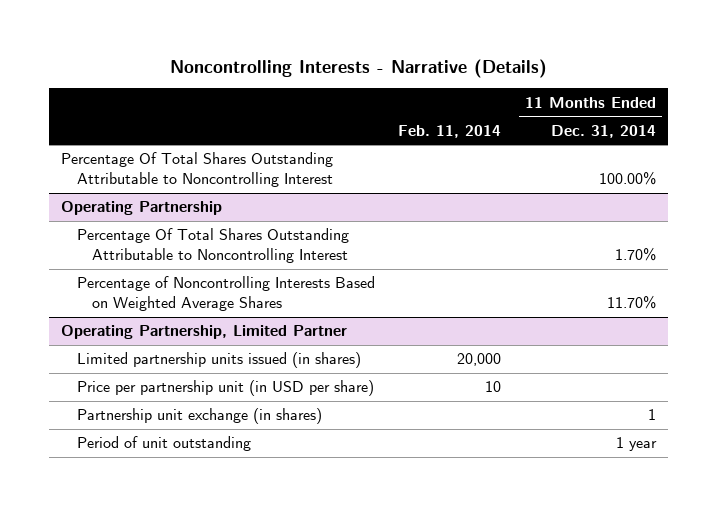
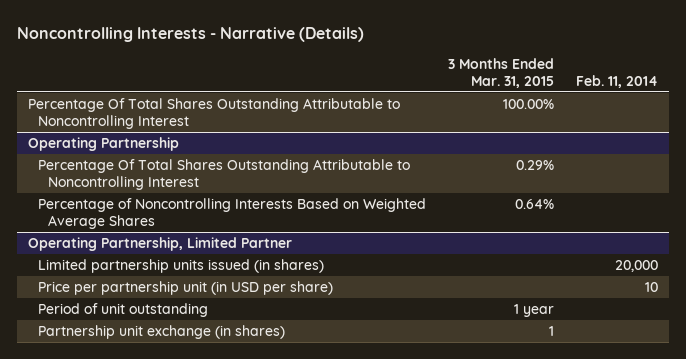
- | Feb. 11, 2014 | 11 Months Ended Dec. 31, 2014
+ | 3 Months Ended Mar. 31, 2015 | Feb. 11, 2014
@ Operating Partnership, Limited Partner
moved down: Partnership unit exchange (in shares) | 1 |

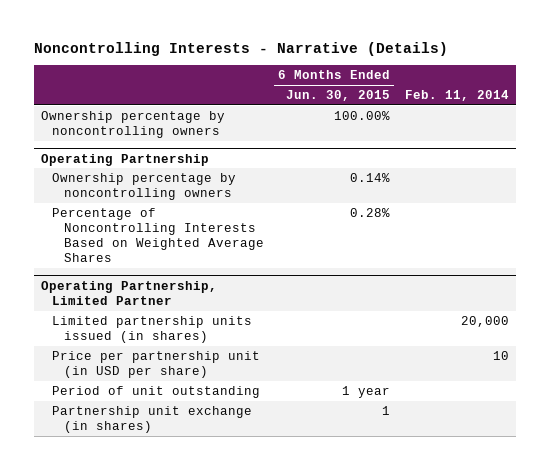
- | 3 Months Ended Mar. 31, 2015 | Feb. 11, 2014
+ | 6 Months Ended Jun. 30, 2015 | Feb. 11, 2014
- Percentage Of Total Shares Outstanding Attributable to Noncontrolling Interest | 100.00% |
+ Ownership percentage by noncontrolling owners | 100.00% |
@ Operating Partnership
- Percentage Of Total Shares Outstanding Attributable to Noncontrolling Interest | 0.29% |
+ Ownership percentage by noncontrolling owners | 0.14% |

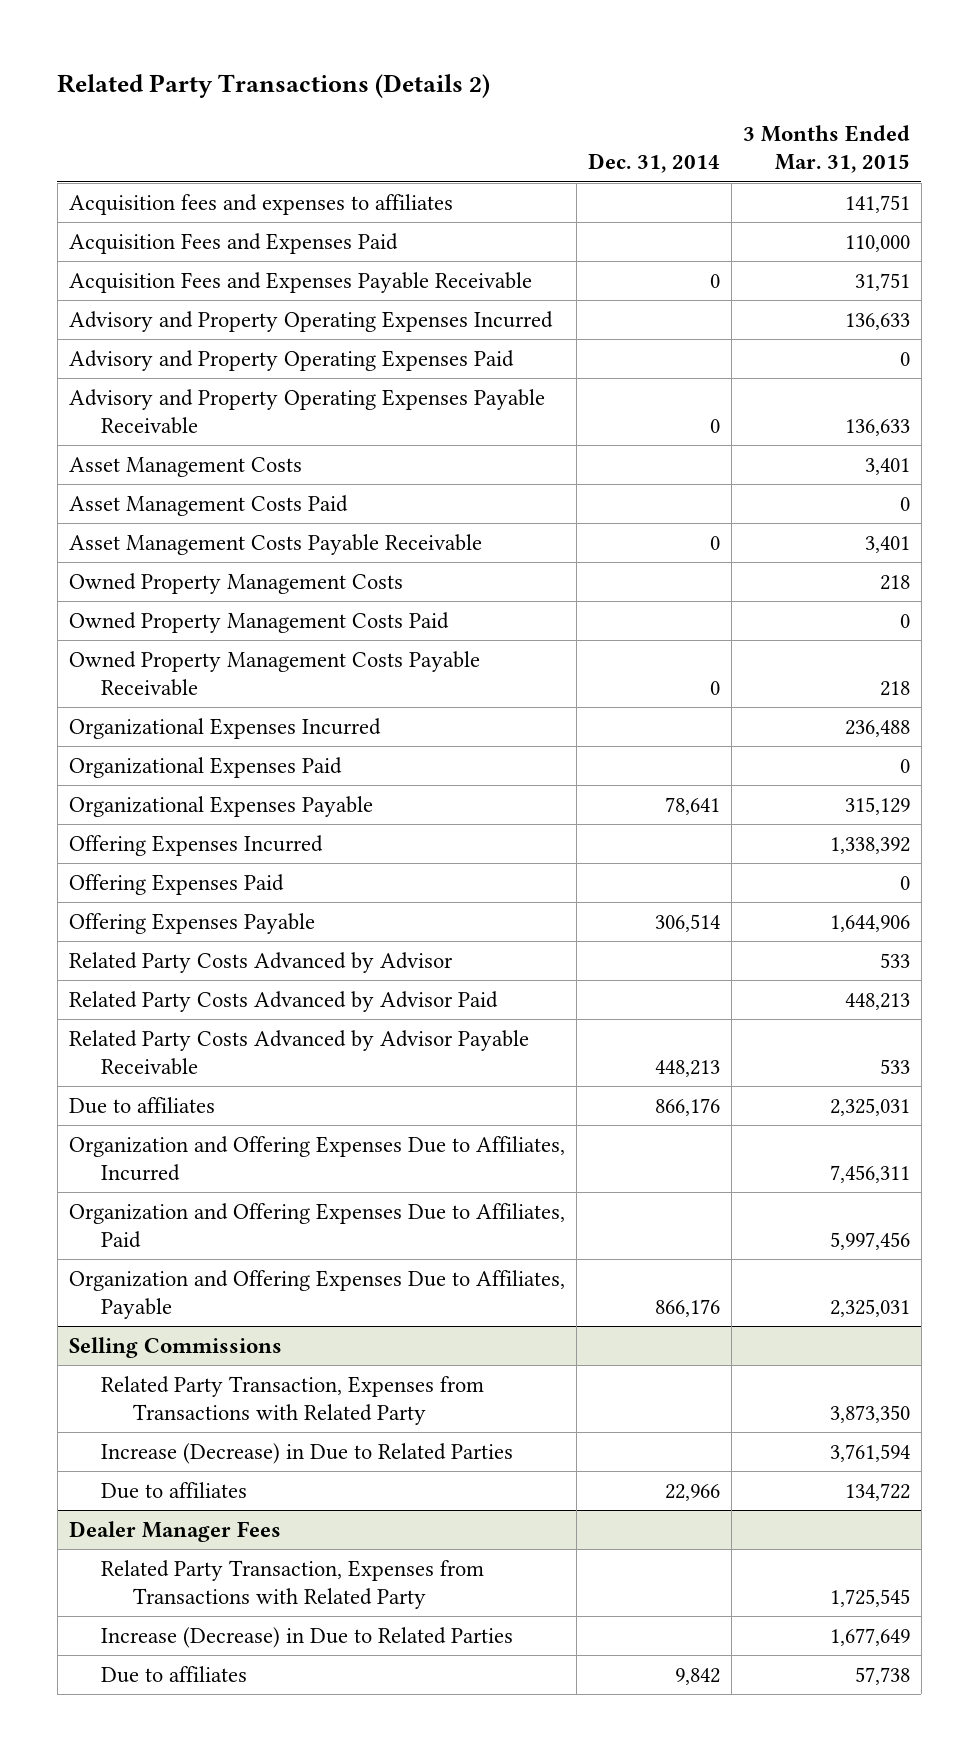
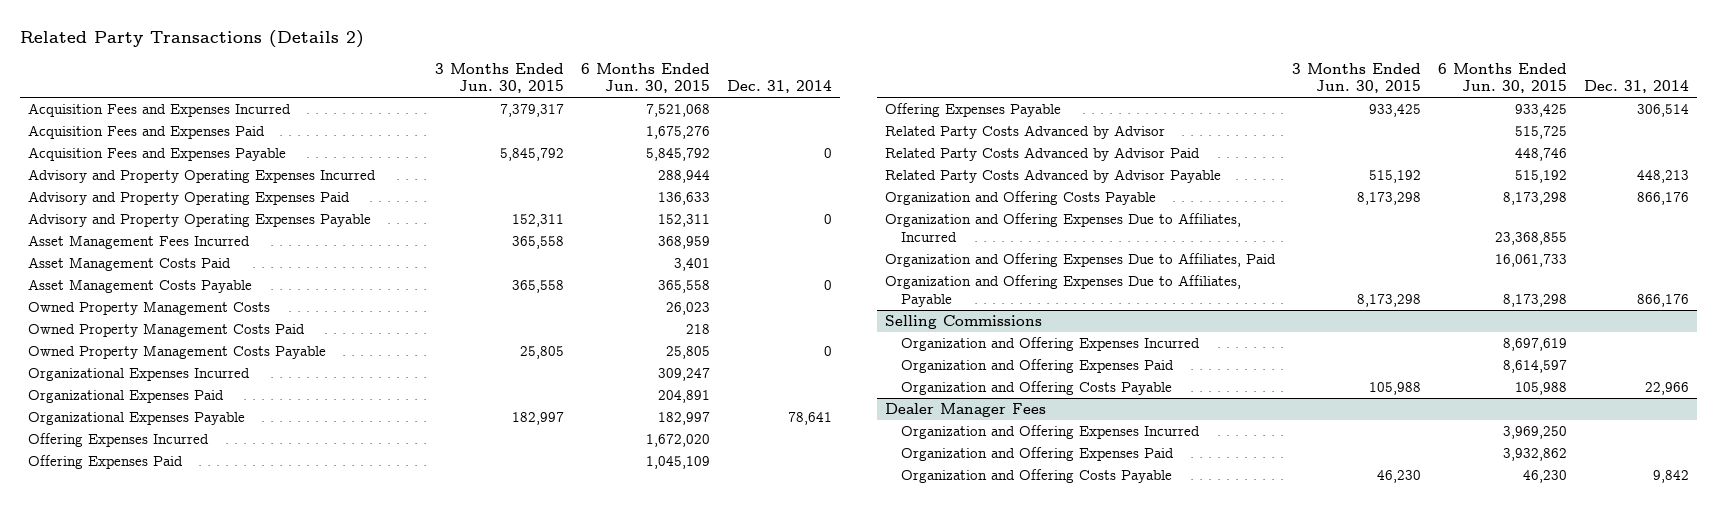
- | Dec. 31, 2014 | 3 Months Ended Mar. 31, 2015
+ | 3 Months Ended Jun. 30, 2015 | 6 Months Ended Jun. 30, 2015 | Dec. 31, 2014
- Acquisition fees and expenses to affiliates | | 141,751
+ Acquisition Fees and Expenses Incurred | 7,379,317 | 7,521,068 |
- Acquisition Fees and Expenses Payable Receivable | 0 | 31,751
+ Acquisition Fees and Expenses Payable | 5,845,792 | 5,845,792 | 0
- Advisory and Property Operating Expenses Payable Receivable | 0 | 136,633
- Asset Management Costs | | 3,401
+ Advisory and Property Operating Expenses Payable | 152,311 | 152,311 | 0
+ Asset Management Fees Incurred | 365,558 | 368,959 |
- Asset Management Costs Payable Receivable | 0 | 3,401
+ Asset Management Costs Payable | 365,558 | 365,558 | 0
- Owned Property Management Costs Payable Receivable | 0 | 218
+ Owned Property Management Costs Payable | 25,805 | 25,805 | 0
- Related Party Costs Advanced by Advisor Payable Receivable | 448,213 | 533
- Due to affiliates | 866,176 | 2,325,031
+ Related Party Costs Advanced by Advisor Payable | 515,192 | 515,192 | 448,213
+ Organization and Offering Costs Payable | 8,173,298 | 8,173,298 | 866,176
@ Selling Commissions
- Related Party Transaction, Expenses from Transactions with Related Party | | 3,873,350
- Increase (Decrease) in Due to Related Parties | | 3,761,594
- Due to affiliates | 22,966 | 134,722
+ Organization and Offering Expenses Incurred | | 8,697,619 |
+ Organization and Offering Expenses Paid | | 8,614,597 |
+ Organization and Offering Costs Payable | 105,988 | 105,988 | 22,966
@ Dealer Manager Fees
- Related Party Transaction, Expenses from Transactions with Related Party | | 1,725,545
- Increase (Decrease) in Due to Related Parties | | 1,677,649
- Due to affiliates | 9,842 | 57,738
+ Organization and Offering Expenses Incurred | | 3,969,250 |
+ Organization and Offering Expenses Paid | | 3,932,862 |
+ Organization and Offering Costs Payable | 46,230 | 46,230 | 9,842

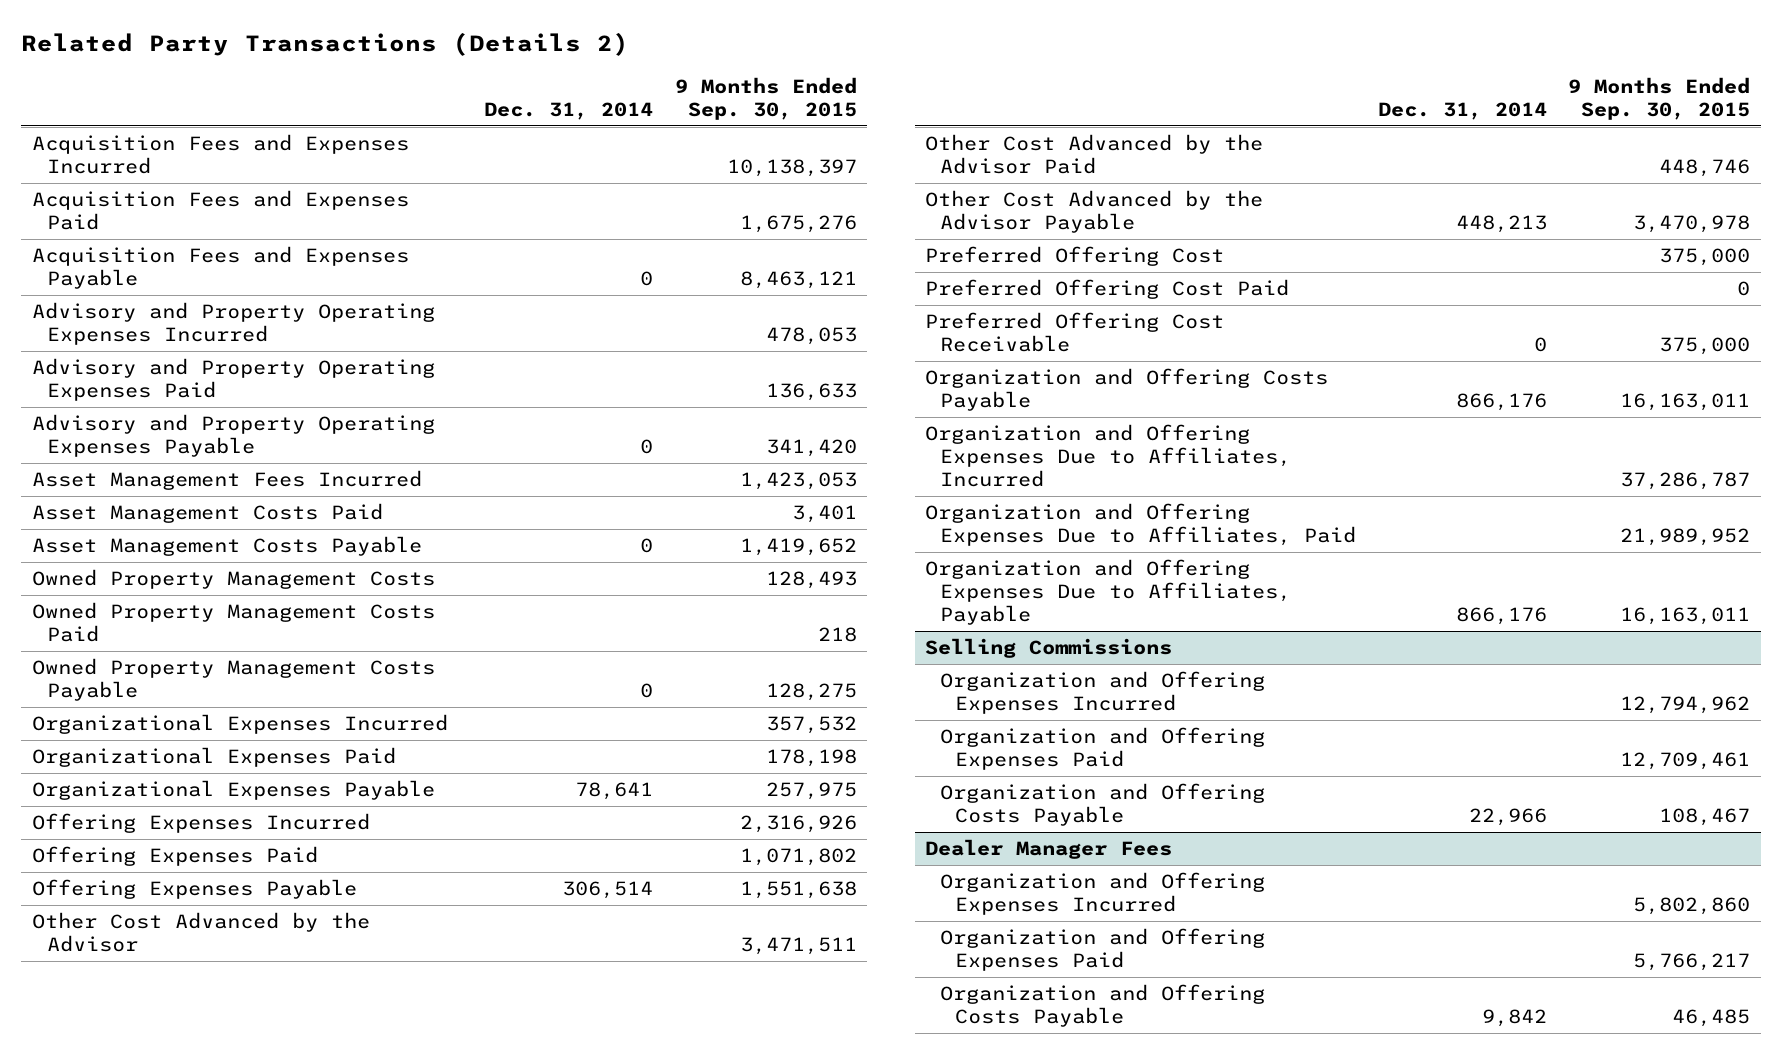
- | 3 Months Ended Jun. 30, 2015 | 6 Months Ended Jun. 30, 2015 | Dec. 31, 2014
+ | Dec. 31, 2014 | 9 Months Ended Sep. 30, 2015
- Related Party Costs Advanced by Advisor | | 515,725 |
- Related Party Costs Advanced by Advisor Paid | | 448,746 |
- Related Party Costs Advanced by Advisor Payable | 515,192 | 515,192 | 448,213
+ Other Cost Advanced by the Advisor | | 3,471,511
+ Other Cost Advanced by the Advisor Paid | | 448,746
+ Other Cost Advanced by the Advisor Payable | 448,213 | 3,470,978
+ Preferred Offering Cost | | 375,000
+ Preferred Offering Cost Paid | | 0
+ Preferred Offering Cost Receivable | 0 | 375,000

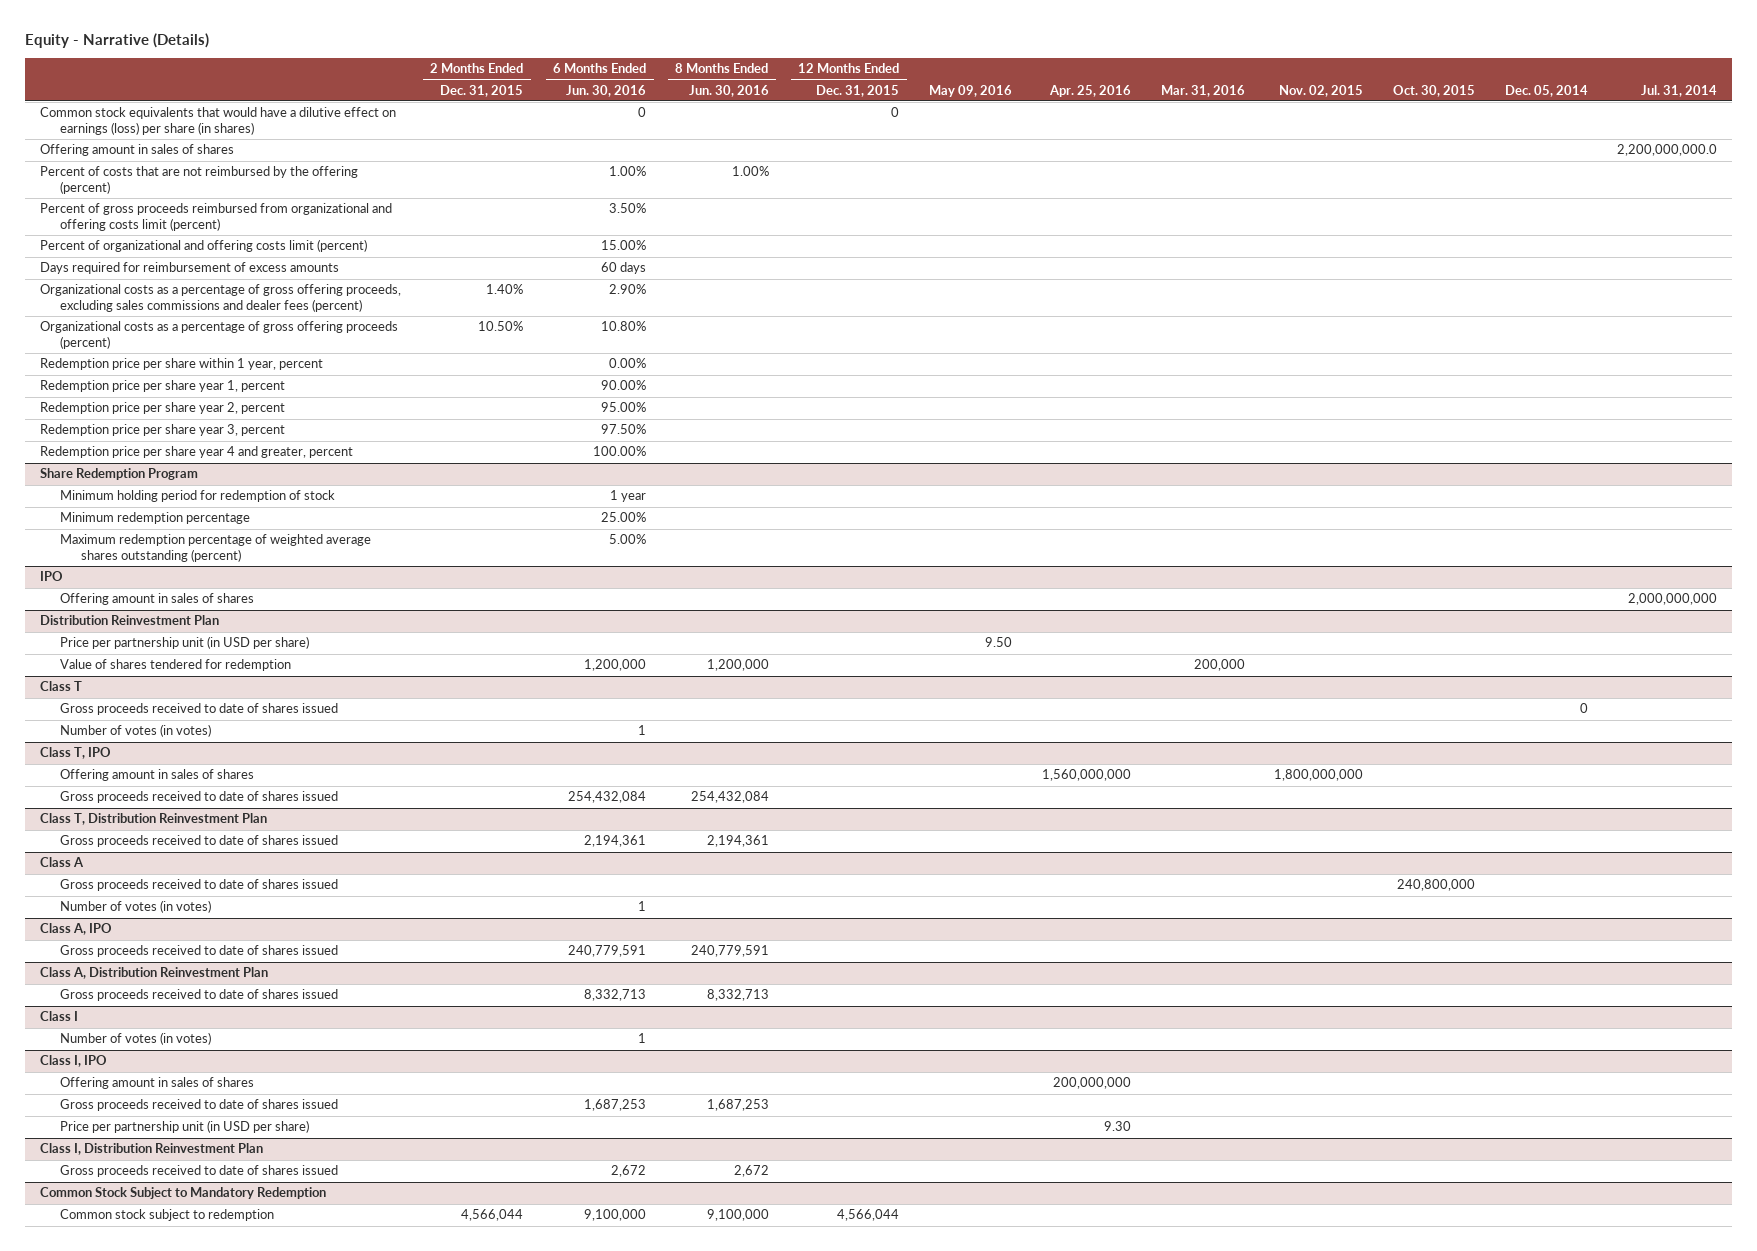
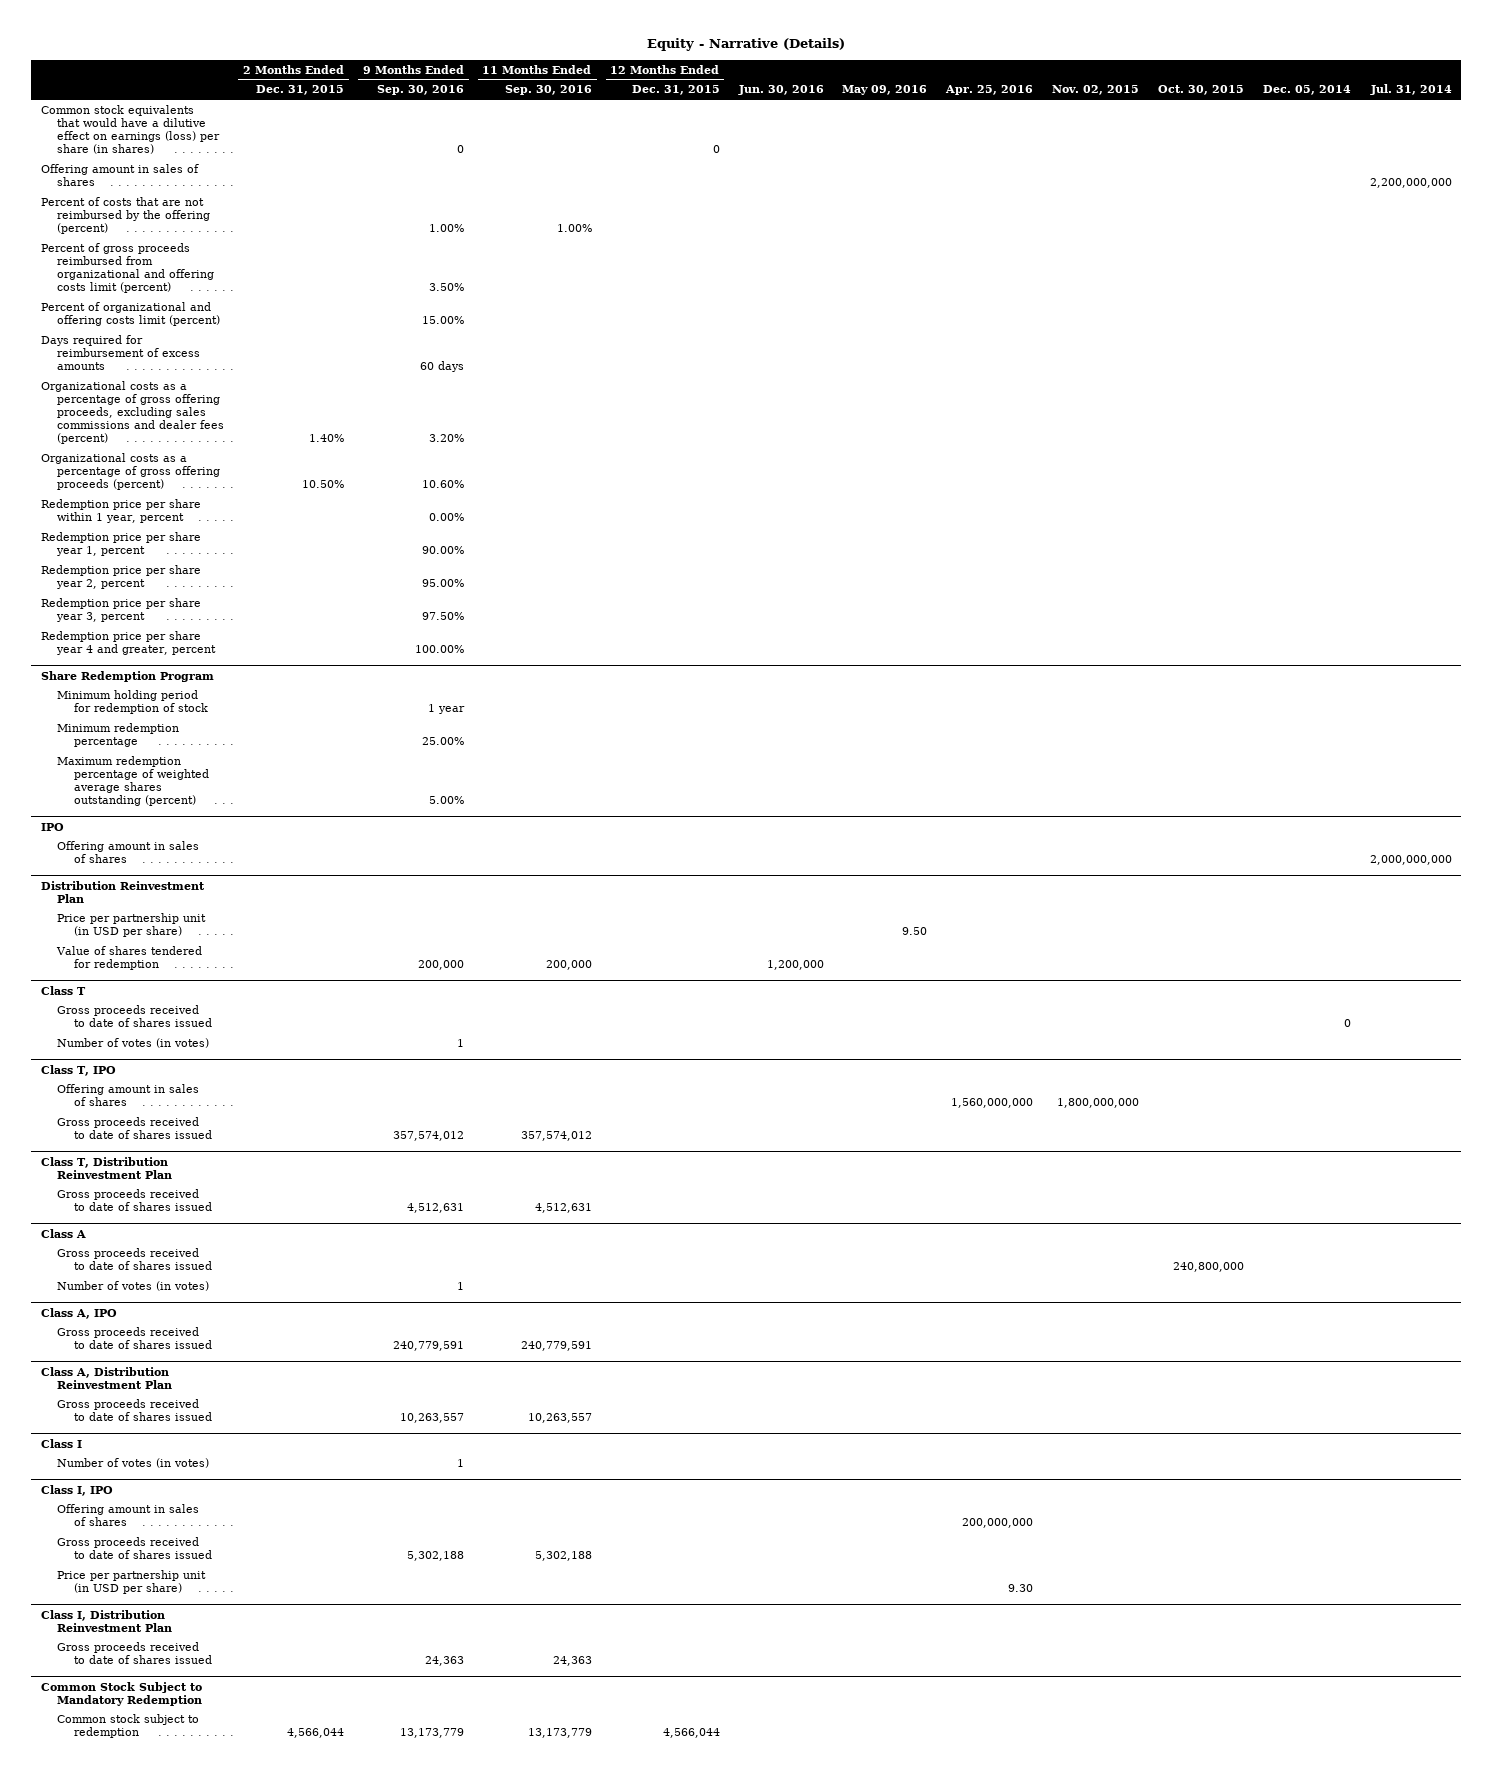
- | 2 Months Ended Dec. 31, 2015 | 6 Months Ended Jun. 30, 2016 | 8 Months Ended Jun. 30, 2016 | 12 Months Ended Dec. 31, 2015 | May 09, 2016 | Apr. 25, 2016 | Mar. 31, 2016 | Nov. 02, 2015 | Oct. 30, 2015 | Dec. 05, 2014 | Jul. 31, 2014
+ | 2 Months Ended Dec. 31, 2015 | 9 Months Ended Sep. 30, 2016 | 11 Months Ended Sep. 30, 2016 | 12 Months Ended Dec. 31, 2015 | Jun. 30, 2016 | May 09, 2016 | Apr. 25, 2016 | Nov. 02, 2015 | Oct. 30, 2015 | Dec. 05, 2014 | Jul. 31, 2014
- Offering amount in sales of shares | | | | | | | | | | | 2,200,000,000.0
+ Offering amount in sales of shares | | | | | | | | | | | 2,200,000,000

